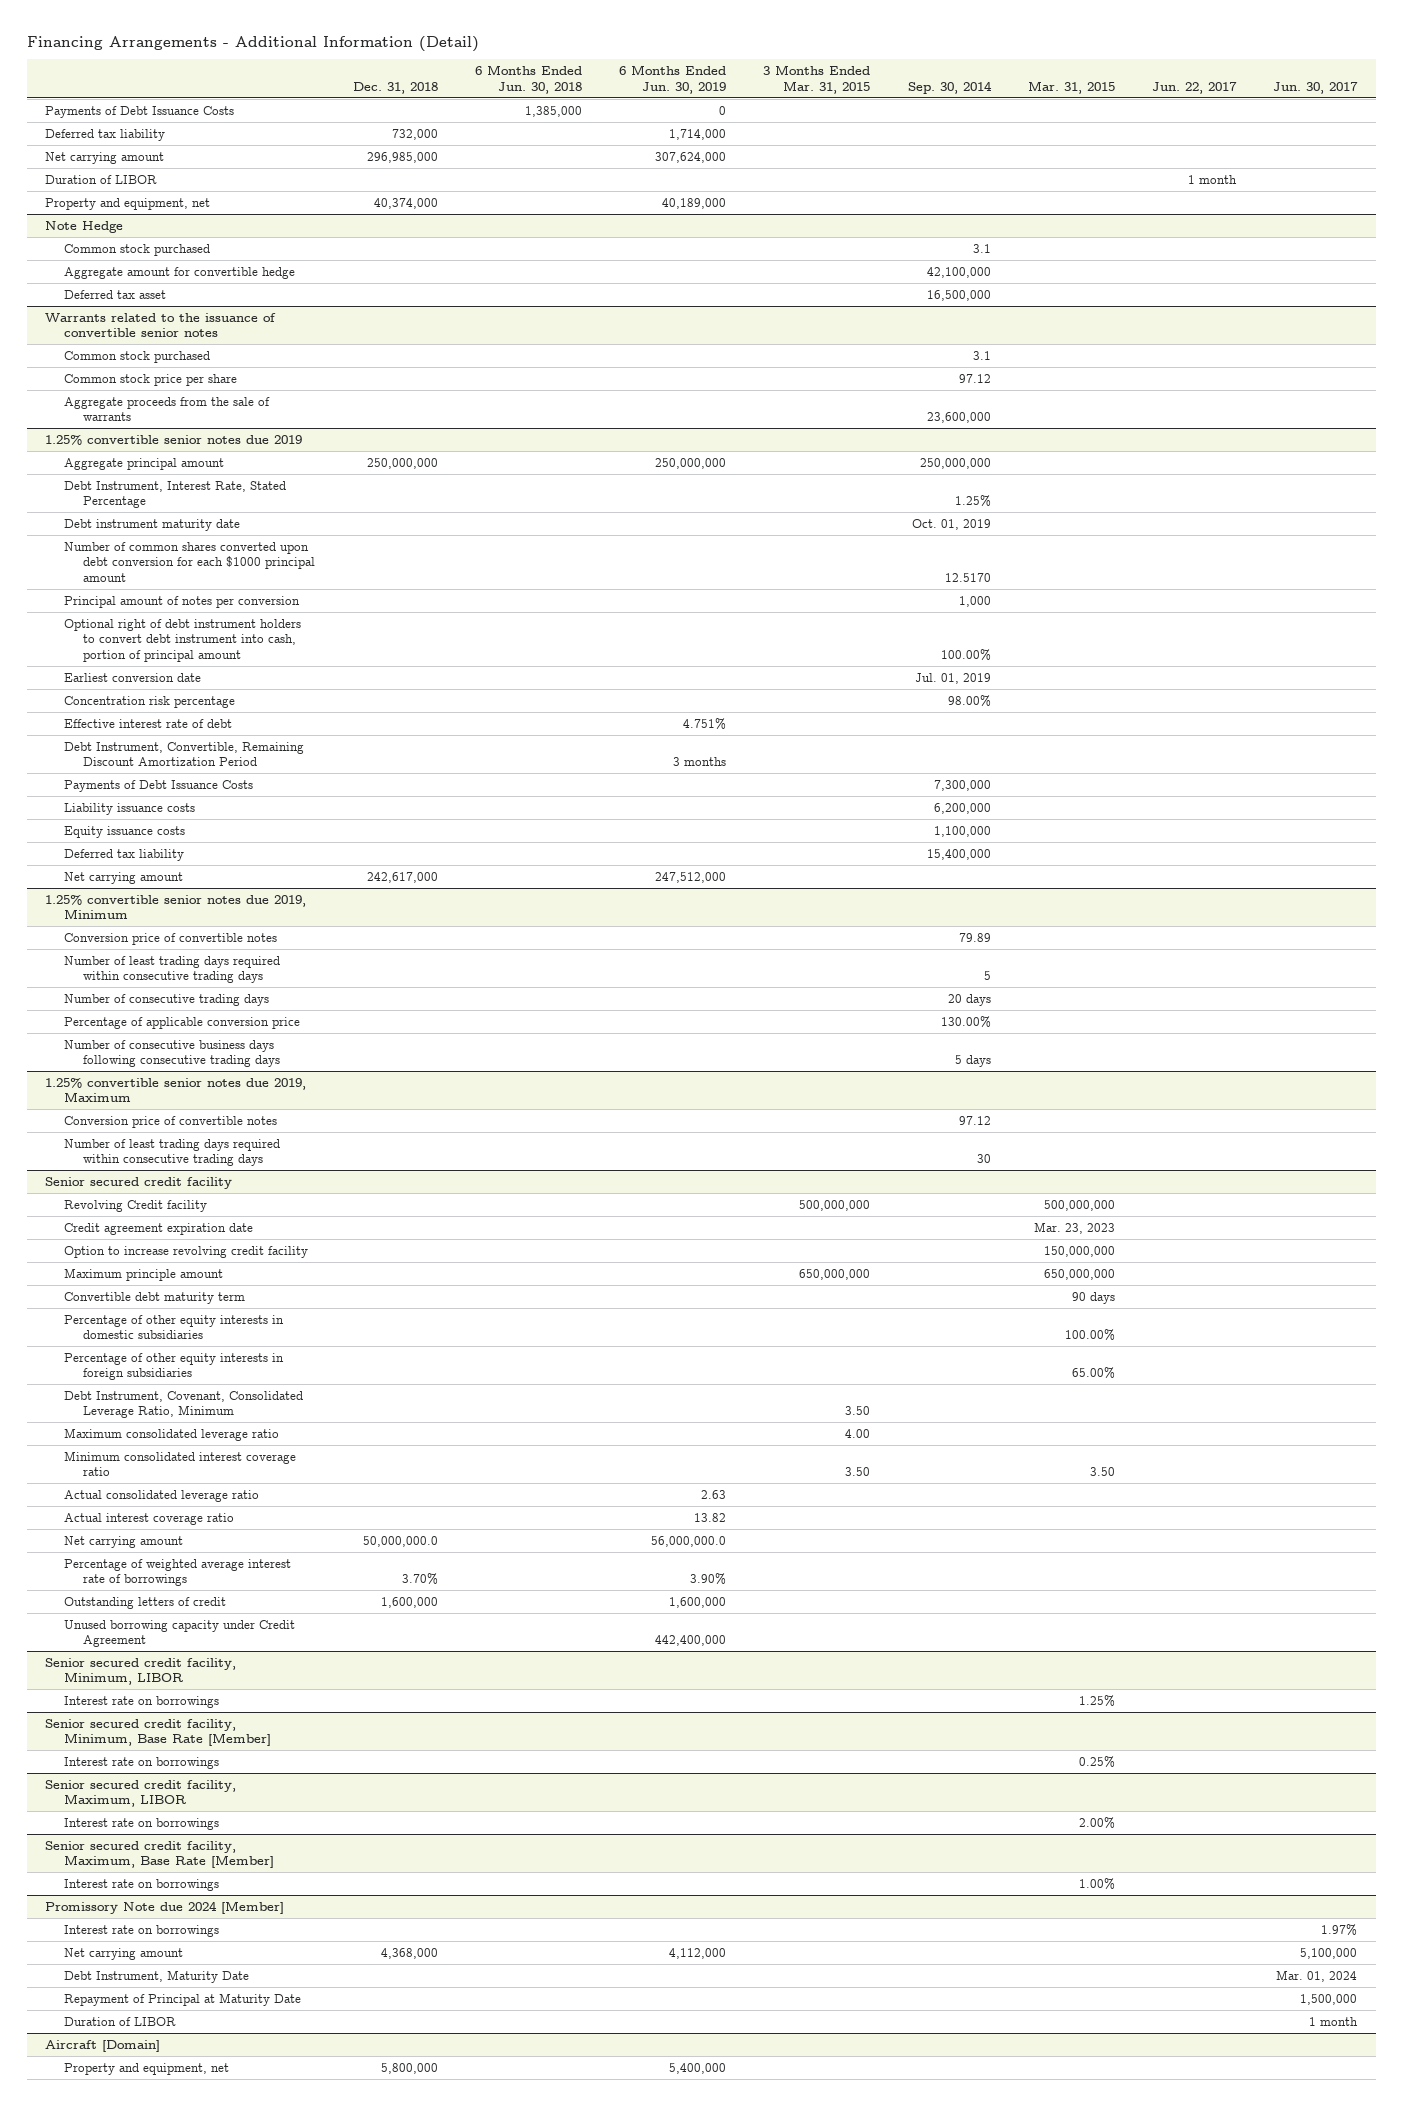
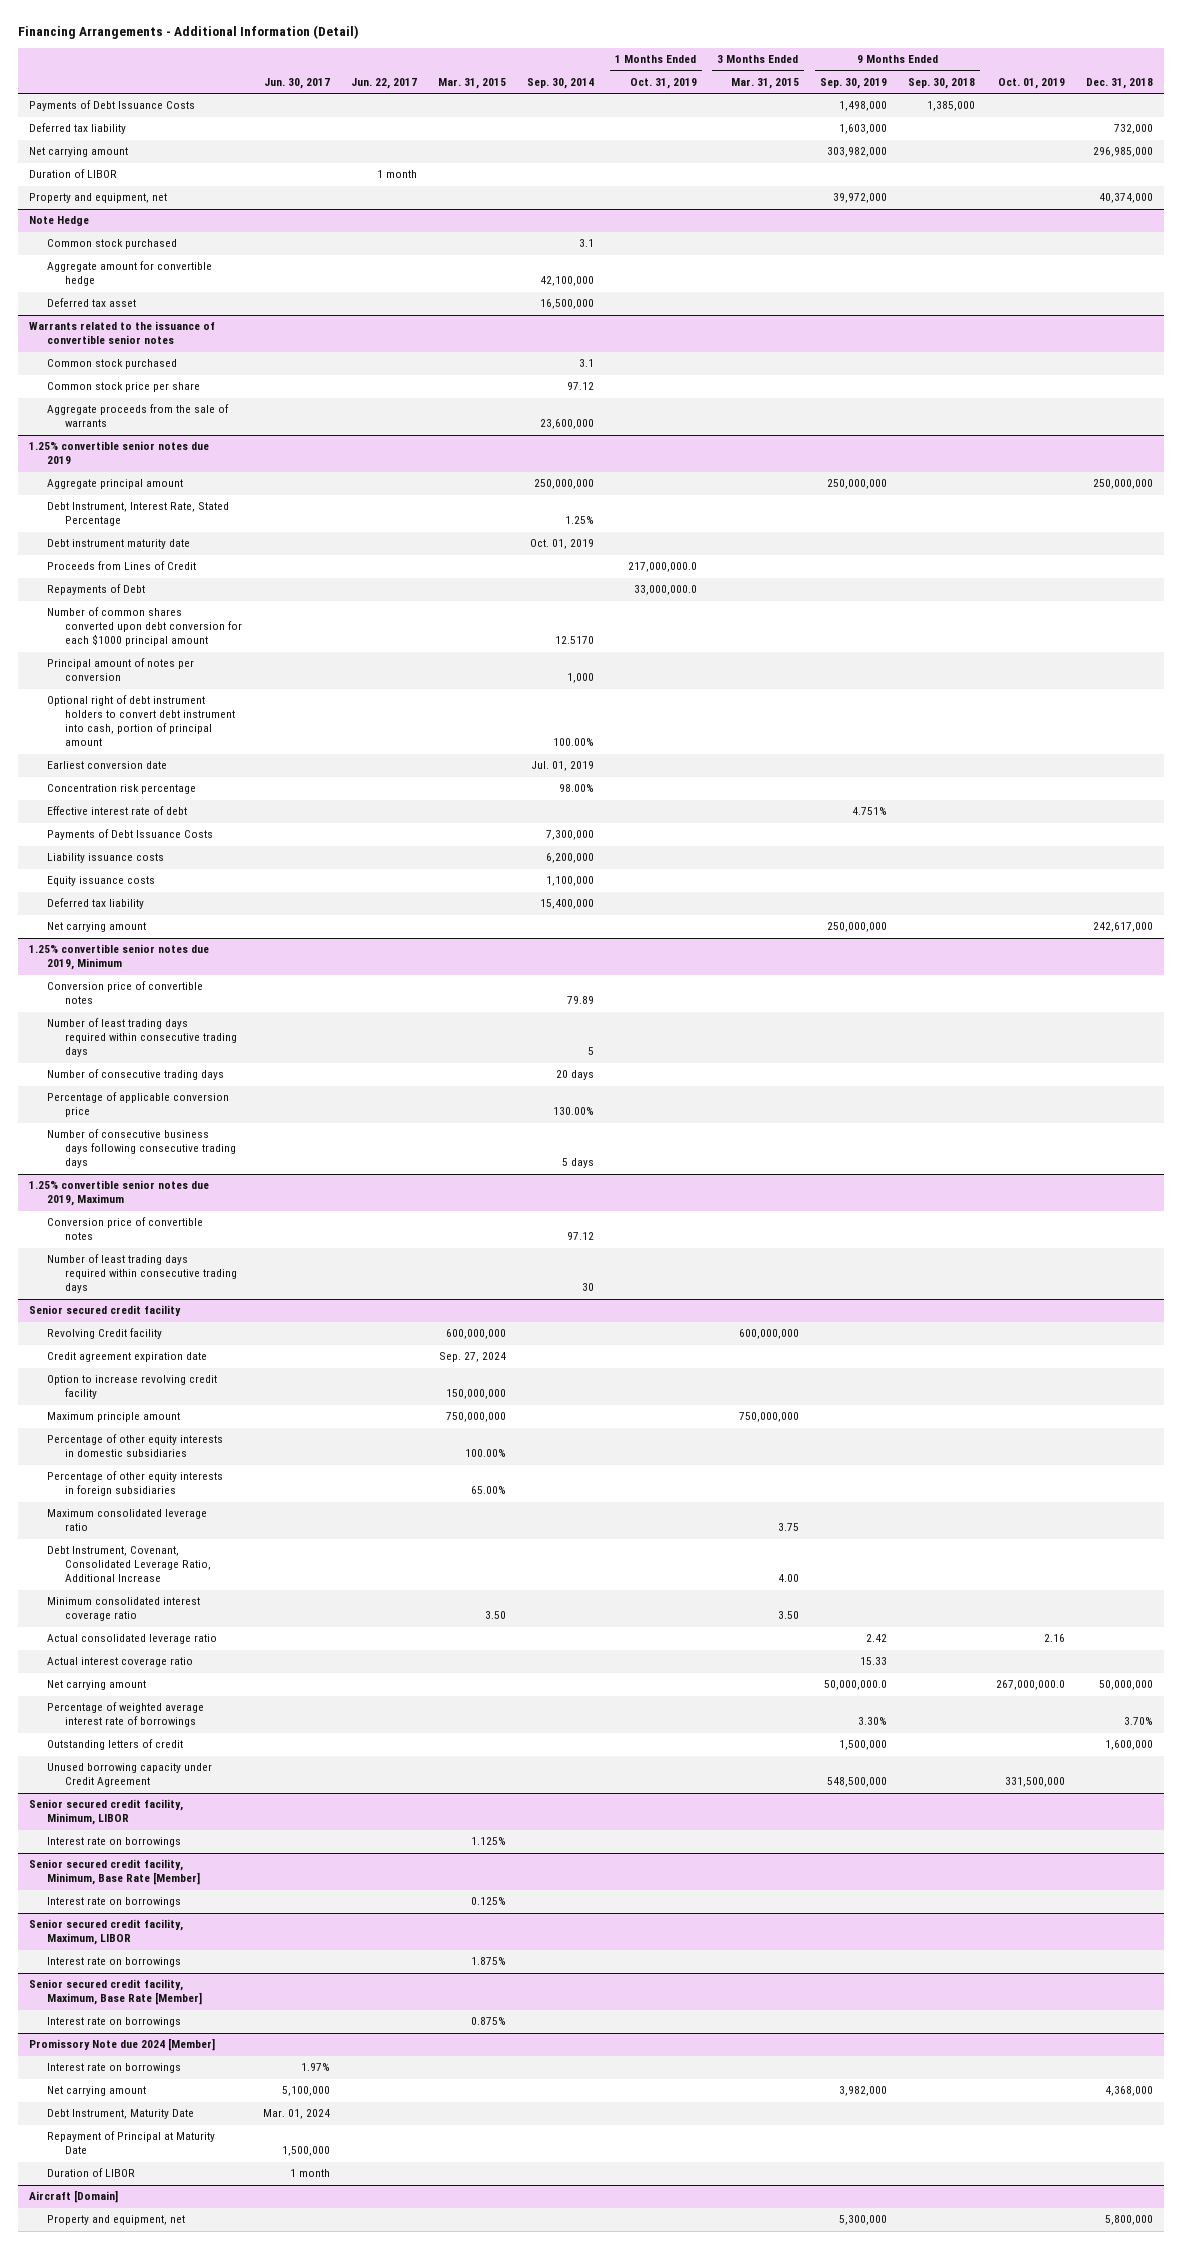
- | Dec. 31, 2018 | 6 Months Ended Jun. 30, 2018 | 6 Months Ended Jun. 30, 2019 | 3 Months Ended Mar. 31, 2015 | Sep. 30, 2014 | Mar. 31, 2015 | Jun. 22, 2017 | Jun. 30, 2017
+ | Jun. 30, 2017 | Jun. 22, 2017 | Mar. 31, 2015 | Sep. 30, 2014 | 1 Months Ended Oct. 31, 2019 | 3 Months Ended Mar. 31, 2015 | 9 Months Ended Sep. 30, 2019 | 9 Months Ended Sep. 30, 2018 | Oct. 01, 2019 | Dec. 31, 2018
@ 1.25% convertible senior notes due 2019
+ Proceeds from Lines of Credit | | | | | 217,000,000.0 | | | | |
+ Repayments of Debt | | | | | 33,000,000.0 | | | | |
- Debt Instrument, Convertible, Remaining Discount Amortization Period | | | 3 months | | | | |
@ Senior secured credit facility
- Revolving Credit facility | | | | 500,000,000 | | 500,000,000 | |
- Credit agreement expiration date | | | | | | Mar. 23, 2023 | |
+ Revolving Credit facility | | | 600,000,000 | | | 600,000,000 | | | |
+ Credit agreement expiration date | | | Sep. 27, 2024 | | | | | | |
- Maximum principle amount | | | | 650,000,000 | | 650,000,000 | |
- Convertible debt maturity term | | | | | | 90 days | |
+ Maximum principle amount | | | 750,000,000 | | | 750,000,000 | | | |
- Debt Instrument, Covenant, Consolidated Leverage Ratio, Minimum | | | | 3.50 | | | |
- Maximum consolidated leverage ratio | | | | 4.00 | | | |
+ Maximum consolidated leverage ratio | | | | | | 3.75 | | | |
+ Debt Instrument, Covenant, Consolidated Leverage Ratio, Additional Increase | | | | | | 4.00 | | | |
- Net carrying amount | 50,000,000.0 | | 56,000,000.0 | | | | |
+ Net carrying amount | | | | | | | 50,000,000.0 | | 267,000,000.0 | 50,000,000
@ Senior secured credit facility, Minimum, LIBOR
- Interest rate on borrowings | | | | | | 1.25% | |
+ Interest rate on borrowings | | | 1.125% | | | | | | |
@ Senior secured credit facility, Minimum, Base Rate [Member]
- Interest rate on borrowings | | | | | | 0.25% | |
+ Interest rate on borrowings | | | 0.125% | | | | | | |
@ Senior secured credit facility, Maximum, LIBOR
- Interest rate on borrowings | | | | | | 2.00% | |
+ Interest rate on borrowings | | | 1.875% | | | | | | |
@ Senior secured credit facility, Maximum, Base Rate [Member]
- Interest rate on borrowings | | | | | | 1.00% | |
+ Interest rate on borrowings | | | 0.875% | | | | | | |

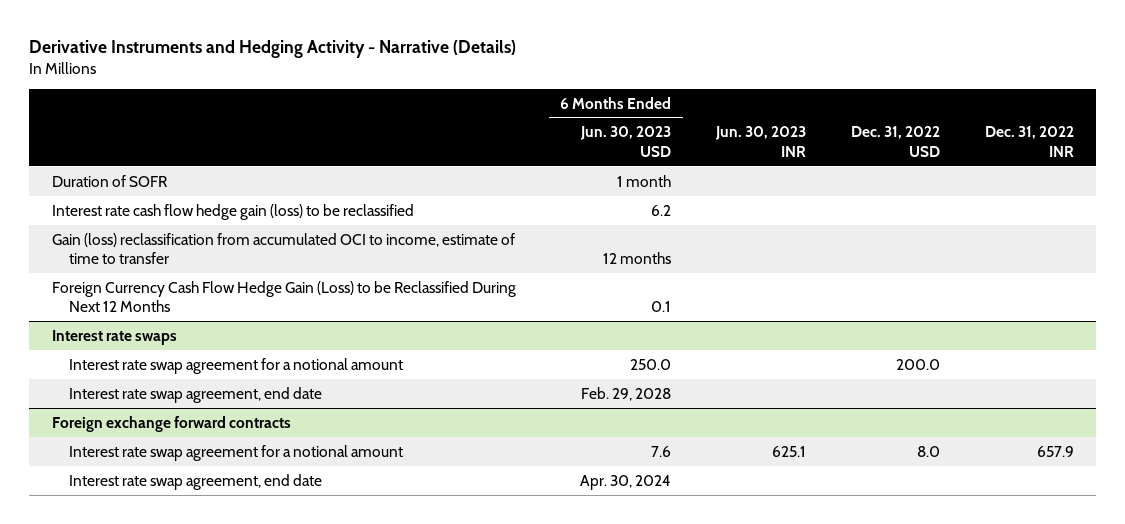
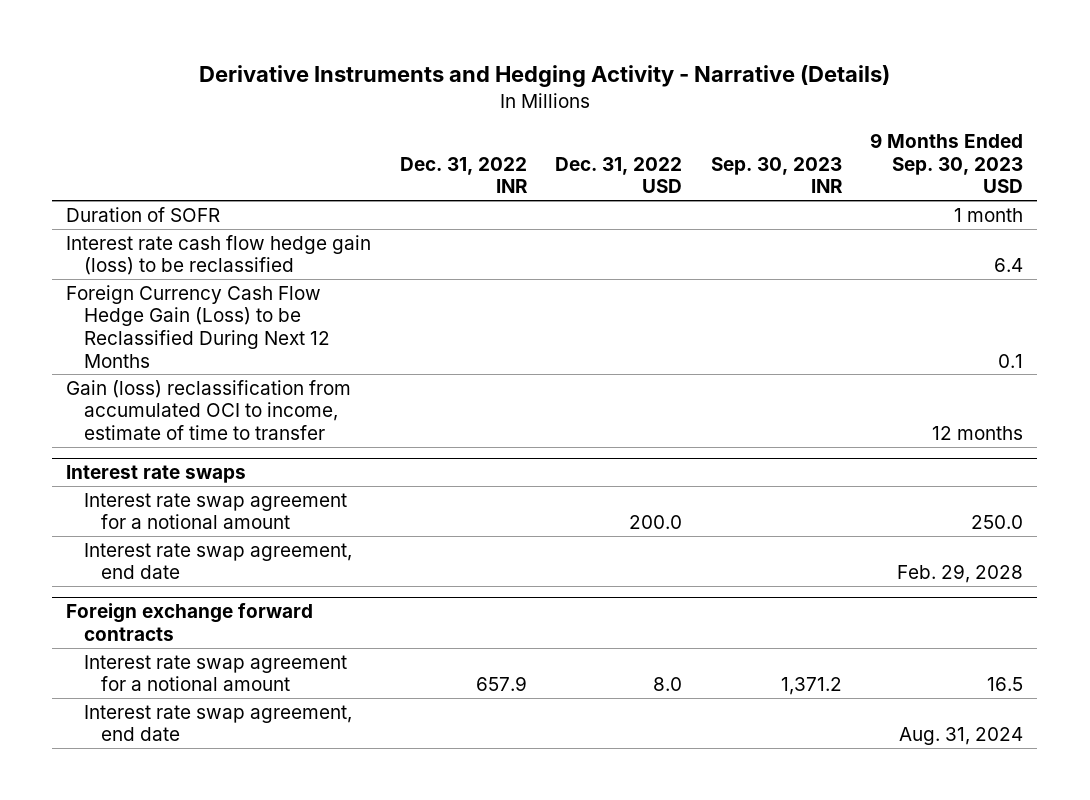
- | 6 Months Ended Jun. 30, 2023 USD | Jun. 30, 2023 INR | Dec. 31, 2022 USD | Dec. 31, 2022 INR
+ | Dec. 31, 2022 INR | Dec. 31, 2022 USD | Sep. 30, 2023 INR | 9 Months Ended Sep. 30, 2023 USD
moved down: Gain (loss) reclassification from accumulated OCI to income, estimate of time to transfer | | | | 12 months

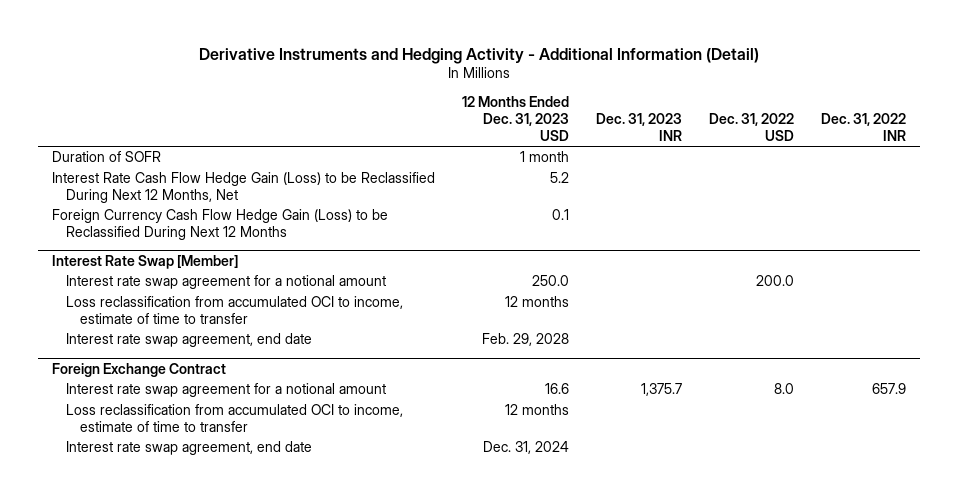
- Derivative Instruments and Hedging Activity - Narrative (Details)
+ Derivative Instruments and Hedging Activity - Additional Information (Detail)
- | Dec. 31, 2022 INR | Dec. 31, 2022 USD | Sep. 30, 2023 INR | 9 Months Ended Sep. 30, 2023 USD
+ | 12 Months Ended Dec. 31, 2023 USD | Dec. 31, 2023 INR | Dec. 31, 2022 USD | Dec. 31, 2022 INR
- Interest rate cash flow hedge gain (loss) to be reclassified | | | | 6.4
+ Interest Rate Cash Flow Hedge Gain (Loss) to be Reclassified During Next 12 Months, Net | 5.2 | | |
- Gain (loss) reclassification from accumulated OCI to income, estimate of time to transfer | | | | 12 months
- Interest rate swaps
+ Interest Rate Swap [Member]
+ Loss reclassification from accumulated OCI to income, estimate of time to transfer | 12 months | | |
- Foreign exchange forward contracts
+ Foreign Exchange Contract
+ Loss reclassification from accumulated OCI to income, estimate of time to transfer | 12 months | | |

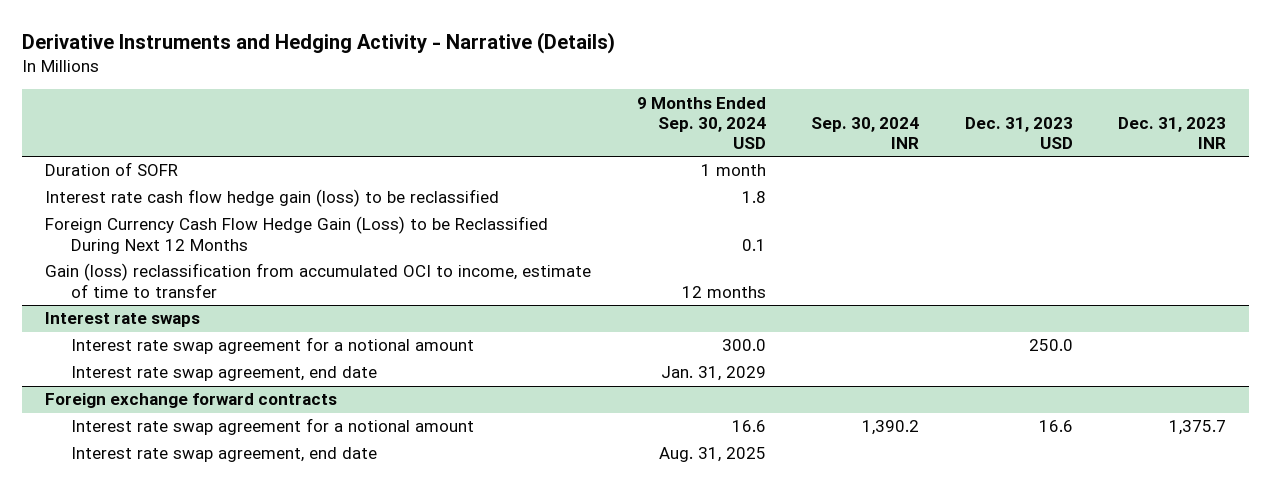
- Derivative Instruments and Hedging Activity - Additional Information (Detail)
+ Derivative Instruments and Hedging Activity - Narrative (Details)
- | 12 Months Ended Dec. 31, 2023 USD | Dec. 31, 2023 INR | Dec. 31, 2022 USD | Dec. 31, 2022 INR
+ | 9 Months Ended Sep. 30, 2024 USD | Sep. 30, 2024 INR | Dec. 31, 2023 USD | Dec. 31, 2023 INR
- Interest Rate Cash Flow Hedge Gain (Loss) to be Reclassified During Next 12 Months, Net | 5.2 | | |
+ Interest rate cash flow hedge gain (loss) to be reclassified | 1.8 | | |
- Interest Rate Swap [Member]
+ Gain (loss) reclassification from accumulated OCI to income, estimate of time to transfer | 12 months | | |
+ Interest rate swaps
- Loss reclassification from accumulated OCI to income, estimate of time to transfer | 12 months | | |
- Foreign Exchange Contract
+ Foreign exchange forward contracts
- Loss reclassification from accumulated OCI to income, estimate of time to transfer | 12 months | | |

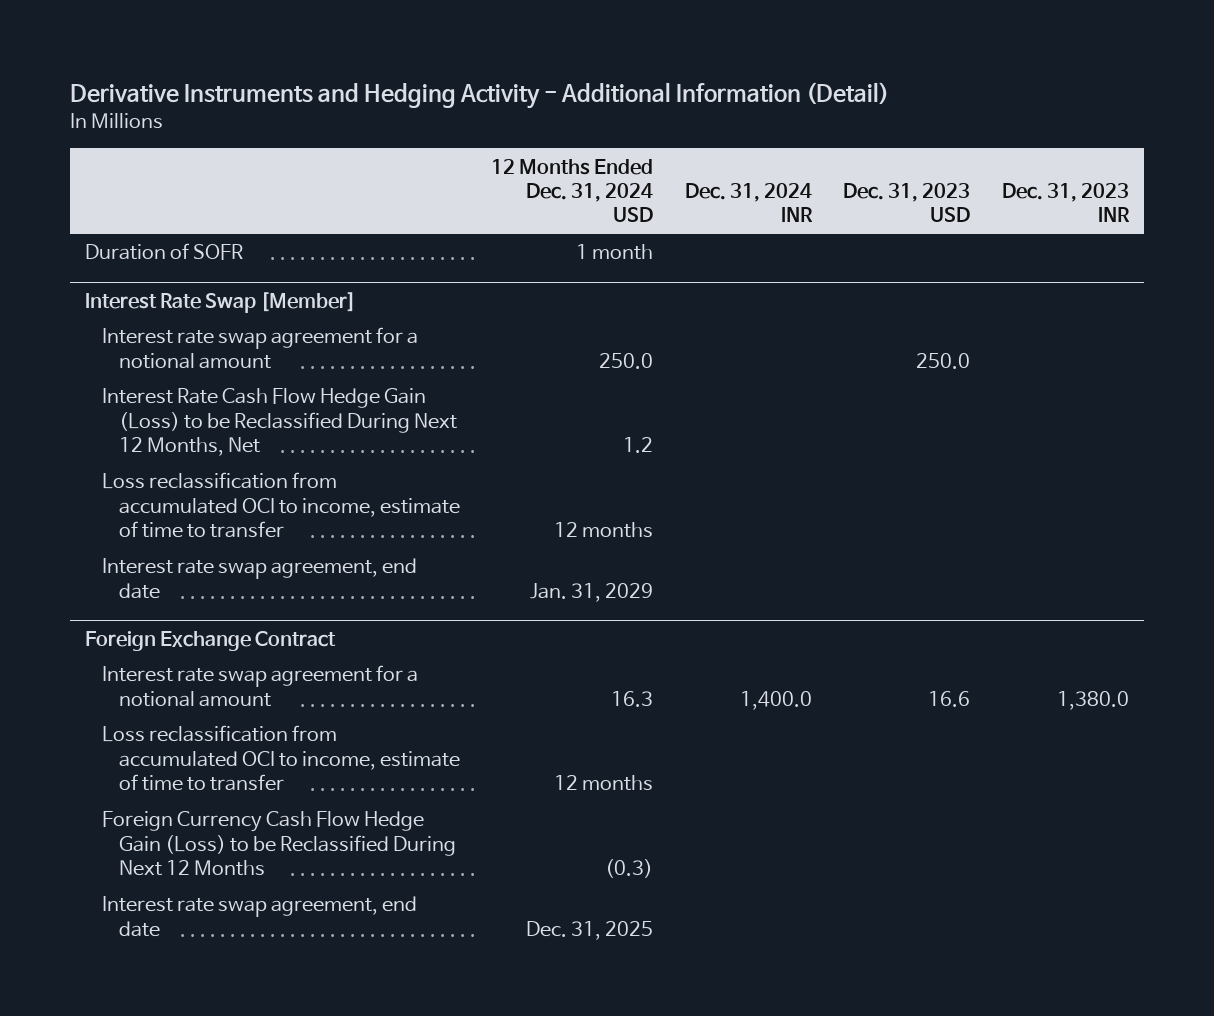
- Derivative Instruments and Hedging Activity - Narrative (Details)
+ Derivative Instruments and Hedging Activity - Additional Information (Detail)
- | 9 Months Ended Sep. 30, 2024 USD | Sep. 30, 2024 INR | Dec. 31, 2023 USD | Dec. 31, 2023 INR
+ | 12 Months Ended Dec. 31, 2024 USD | Dec. 31, 2024 INR | Dec. 31, 2023 USD | Dec. 31, 2023 INR
- Interest rate cash flow hedge gain (loss) to be reclassified | 1.8 | | |
- Foreign Currency Cash Flow Hedge Gain (Loss) to be Reclassified During Next 12 Months | 0.1 | | |
- Gain (loss) reclassification from accumulated OCI to income, estimate of time to transfer | 12 months | | |
- Interest rate swaps
+ Interest Rate Swap [Member]
+ Interest Rate Cash Flow Hedge Gain (Loss) to be Reclassified During Next 12 Months, Net | 1.2 | | |
+ Loss reclassification from accumulated OCI to income, estimate of time to transfer | 12 months | | |
- Foreign exchange forward contracts
- Interest rate swap agreement for a notional amount | 16.6 | 1,390.2 | 16.6 | 1,375.7
+ Foreign Exchange Contract
+ Interest rate swap agreement for a notional amount | 16.3 | 1,400.0 | 16.6 | 1,380.0
+ Loss reclassification from accumulated OCI to income, estimate of time to transfer | 12 months | | |
+ Foreign Currency Cash Flow Hedge Gain (Loss) to be Reclassified During Next 12 Months | (0.3) | | |

